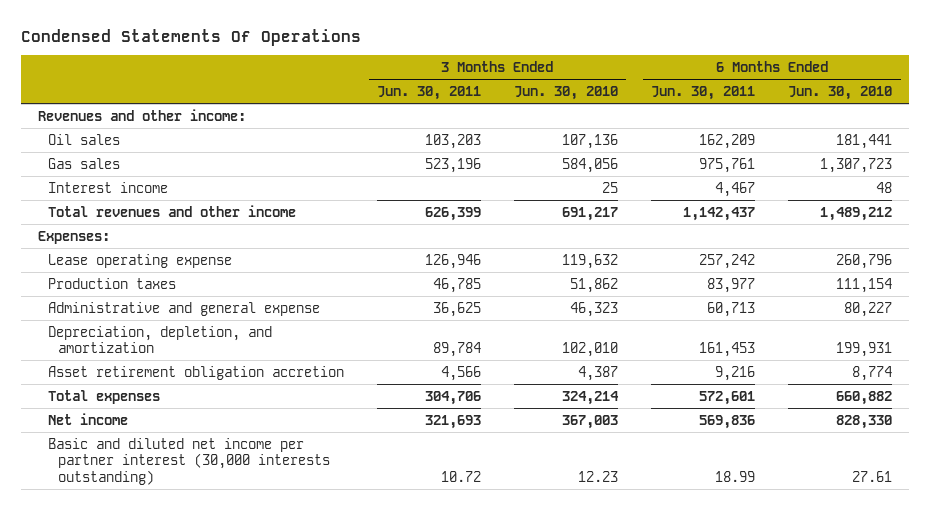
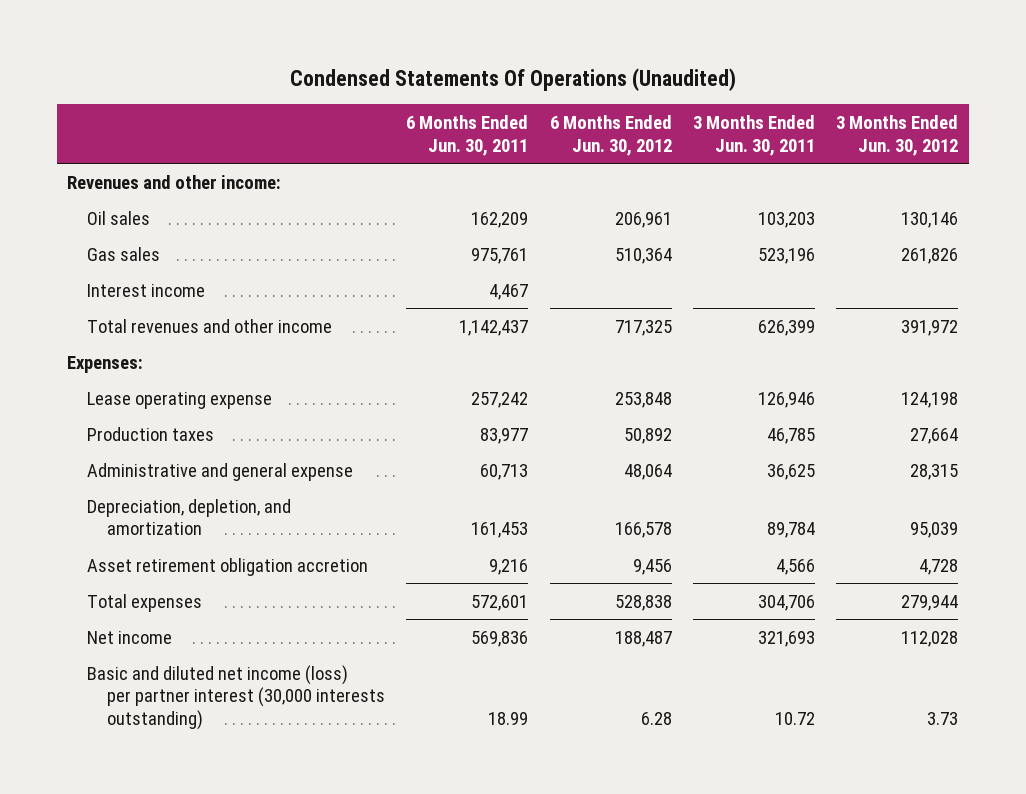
- Condensed Statements Of Operations
+ Condensed Statements Of Operations (Unaudited)
- | 3 Months Ended Jun. 30, 2011 | 3 Months Ended Jun. 30, 2010 | 6 Months Ended Jun. 30, 2011 | 6 Months Ended Jun. 30, 2010
+ | 6 Months Ended Jun. 30, 2011 | 6 Months Ended Jun. 30, 2012 | 3 Months Ended Jun. 30, 2011 | 3 Months Ended Jun. 30, 2012
- Basic and diluted net income per partner interest (30,000 interests outstanding) | 10.72 | 12.23 | 18.99 | 27.61
+ Basic and diluted net income (loss) per partner interest (30,000 interests outstanding) | 18.99 | 6.28 | 10.72 | 3.73

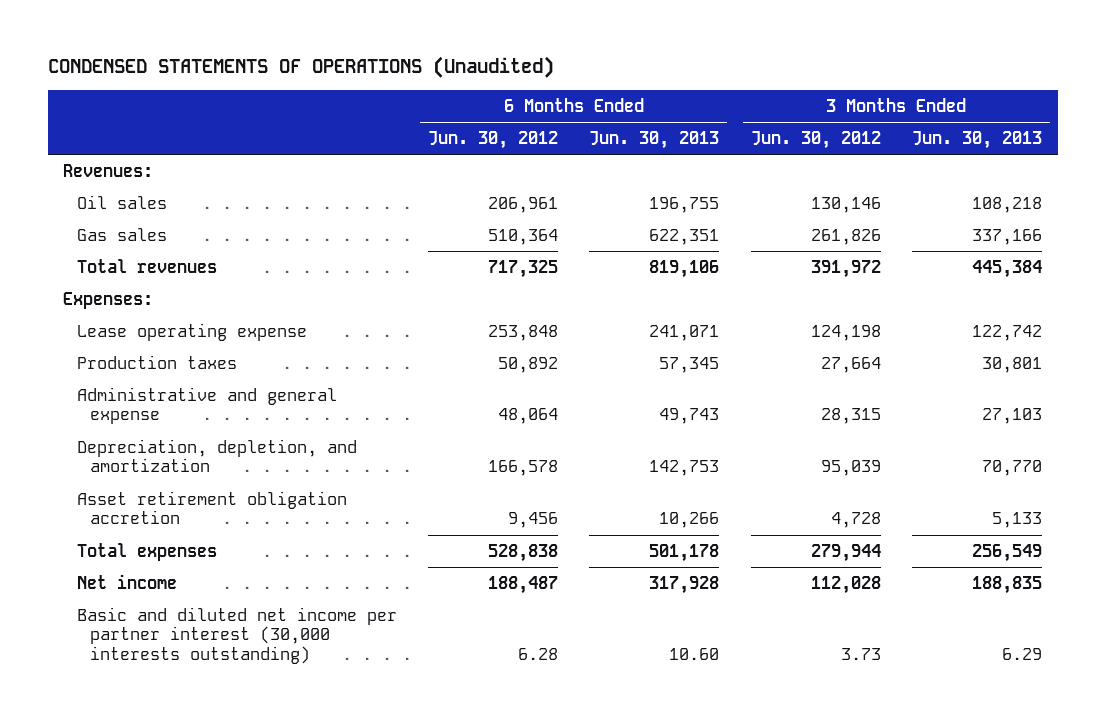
- Condensed Statements Of Operations (Unaudited)
+ CONDENSED STATEMENTS OF OPERATIONS (Unaudited)
- | 6 Months Ended Jun. 30, 2011 | 6 Months Ended Jun. 30, 2012 | 3 Months Ended Jun. 30, 2011 | 3 Months Ended Jun. 30, 2012
+ | 6 Months Ended Jun. 30, 2012 | 6 Months Ended Jun. 30, 2013 | 3 Months Ended Jun. 30, 2012 | 3 Months Ended Jun. 30, 2013
- Revenues and other income:
+ Revenues:
- Interest income | 4,467 | | |
- Total revenues and other income | 1,142,437 | 717,325 | 626,399 | 391,972
+ Total revenues | 717,325 | 819,106 | 391,972 | 445,384
- Basic and diluted net income (loss) per partner interest (30,000 interests outstanding) | 18.99 | 6.28 | 10.72 | 3.73
+ Basic and diluted net income per partner interest (30,000 interests outstanding) | 6.28 | 10.60 | 3.73 | 6.29

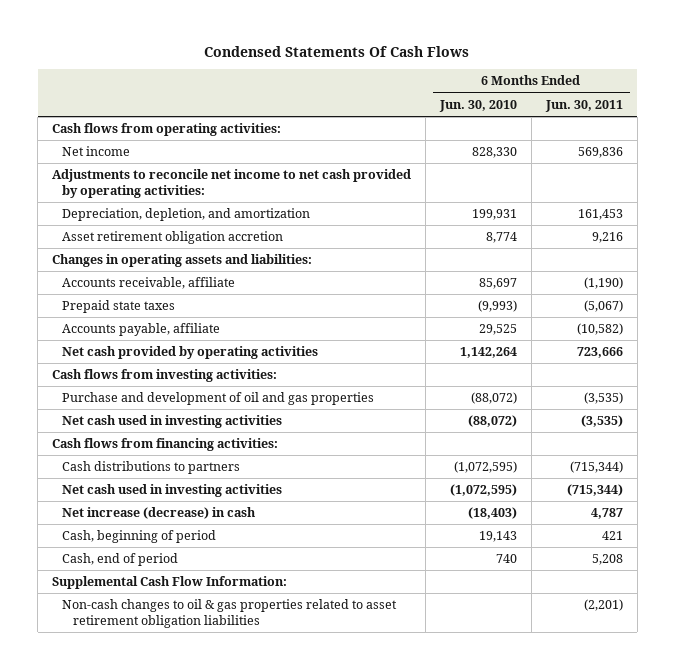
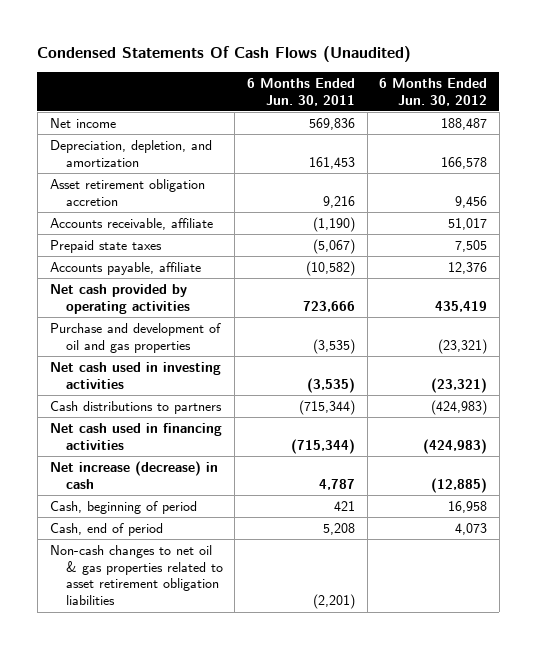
- Condensed Statements Of Cash Flows
+ Condensed Statements Of Cash Flows (Unaudited)
- | 6 Months Ended Jun. 30, 2010 | 6 Months Ended Jun. 30, 2011
+ | 6 Months Ended Jun. 30, 2011 | 6 Months Ended Jun. 30, 2012
- Cash flows from operating activities:
- Adjustments to reconcile net income to net cash provided by operating activities:
- Changes in operating assets and liabilities:
- Cash flows from investing activities:
- Cash flows from financing activities:
- Net cash used in investing activities | (1,072,595) | (715,344)
+ Net cash used in financing activities | (715,344) | (424,983)
- Supplemental Cash Flow Information:
- Non-cash changes to oil & gas properties related to asset retirement obligation liabilities | | (2,201)
+ Non-cash changes to net oil & gas properties related to asset retirement obligation liabilities | (2,201) |

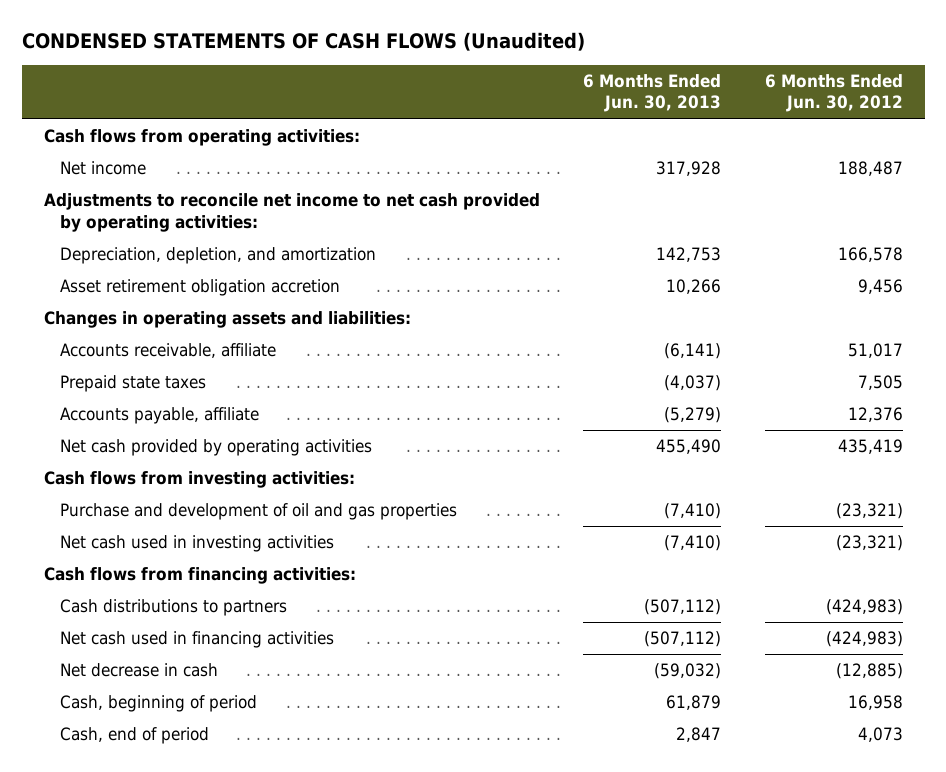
- Condensed Statements Of Cash Flows (Unaudited)
+ CONDENSED STATEMENTS OF CASH FLOWS (Unaudited)
- | 6 Months Ended Jun. 30, 2011 | 6 Months Ended Jun. 30, 2012
+ | 6 Months Ended Jun. 30, 2013 | 6 Months Ended Jun. 30, 2012
+ Cash flows from operating activities:
+ Adjustments to reconcile net income to net cash provided by operating activities:
+ Changes in operating assets and liabilities:
+ Cash flows from investing activities:
+ Cash flows from financing activities:
- Net increase (decrease) in cash | 4,787 | (12,885)
+ Net decrease in cash | (59,032) | (12,885)
- Non-cash changes to net oil & gas properties related to asset retirement obligation liabilities | (2,201) |

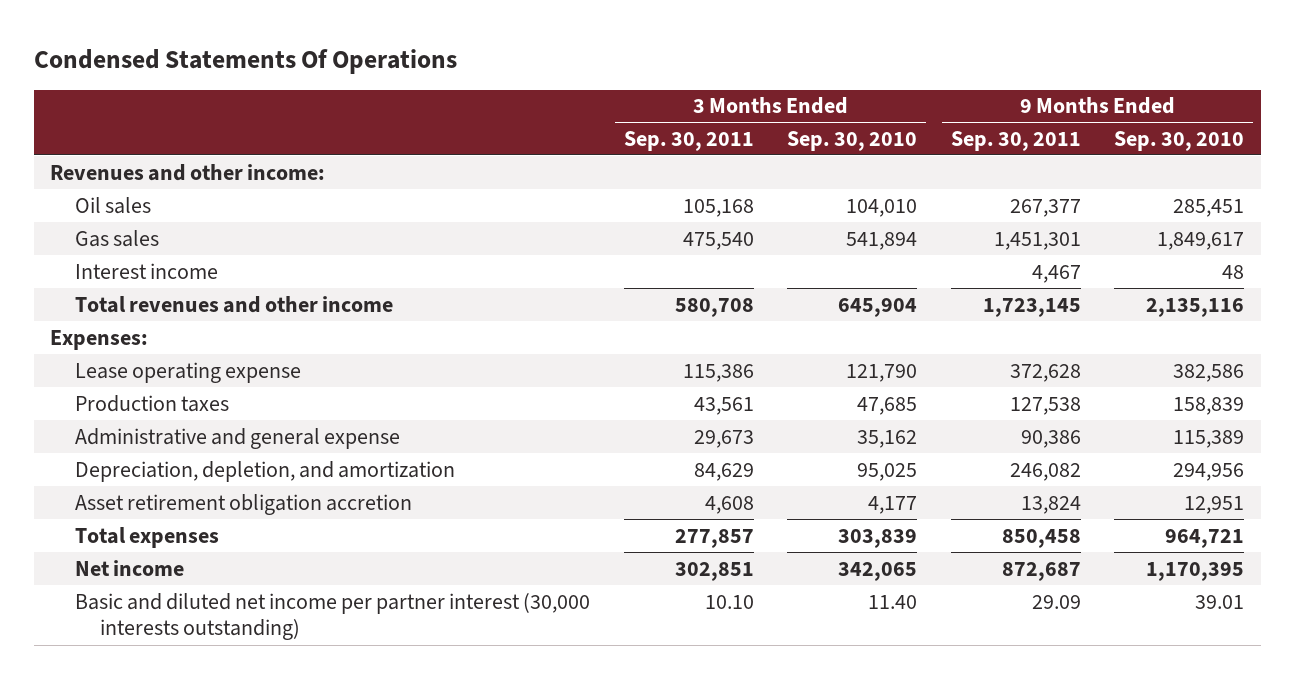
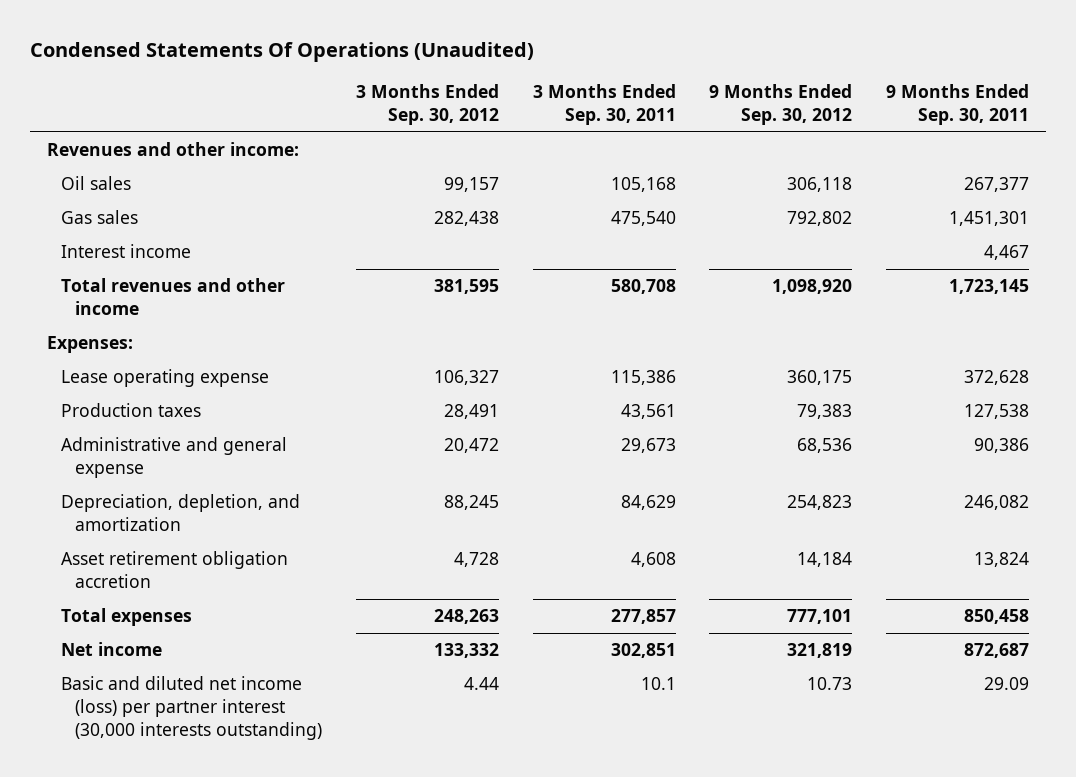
- Condensed Statements Of Operations
+ Condensed Statements Of Operations (Unaudited)
- | 3 Months Ended Sep. 30, 2011 | 3 Months Ended Sep. 30, 2010 | 9 Months Ended Sep. 30, 2011 | 9 Months Ended Sep. 30, 2010
+ | 3 Months Ended Sep. 30, 2012 | 3 Months Ended Sep. 30, 2011 | 9 Months Ended Sep. 30, 2012 | 9 Months Ended Sep. 30, 2011
- Basic and diluted net income per partner interest (30,000 interests outstanding) | 10.10 | 11.40 | 29.09 | 39.01
+ Basic and diluted net income (loss) per partner interest (30,000 interests outstanding) | 4.44 | 10.1 | 10.73 | 29.09

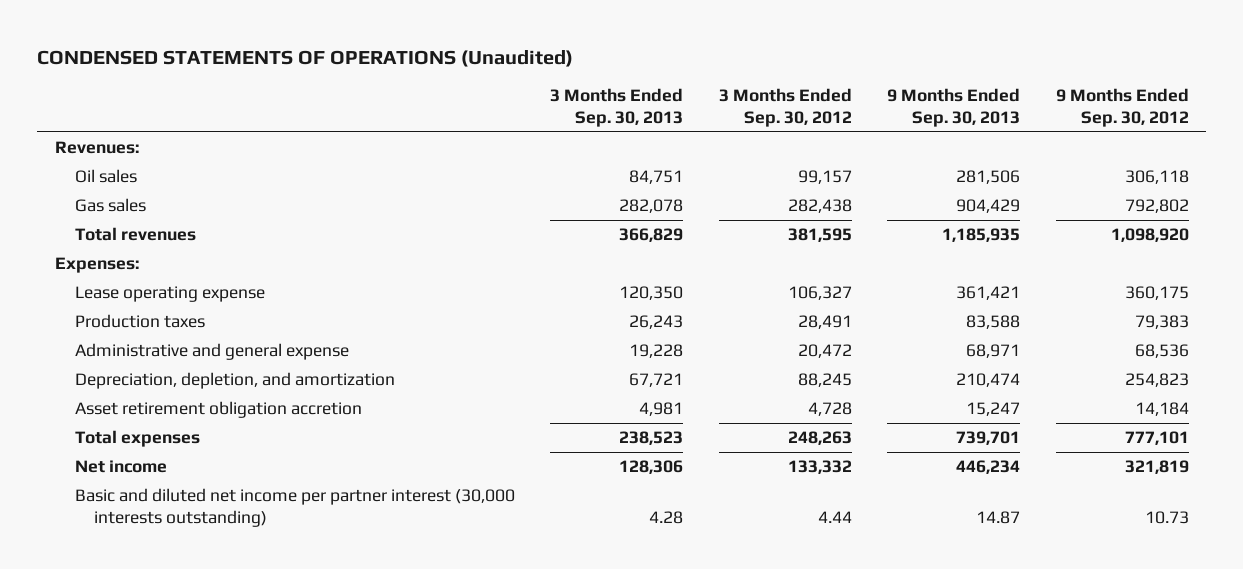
- Condensed Statements Of Operations (Unaudited)
+ CONDENSED STATEMENTS OF OPERATIONS (Unaudited)
- | 3 Months Ended Sep. 30, 2012 | 3 Months Ended Sep. 30, 2011 | 9 Months Ended Sep. 30, 2012 | 9 Months Ended Sep. 30, 2011
+ | 3 Months Ended Sep. 30, 2013 | 3 Months Ended Sep. 30, 2012 | 9 Months Ended Sep. 30, 2013 | 9 Months Ended Sep. 30, 2012
- Revenues and other income:
+ Revenues:
- Interest income | | | | 4,467
- Total revenues and other income | 381,595 | 580,708 | 1,098,920 | 1,723,145
+ Total revenues | 366,829 | 381,595 | 1,185,935 | 1,098,920
- Basic and diluted net income (loss) per partner interest (30,000 interests outstanding) | 4.44 | 10.1 | 10.73 | 29.09
+ Basic and diluted net income per partner interest (30,000 interests outstanding) | 4.28 | 4.44 | 14.87 | 10.73

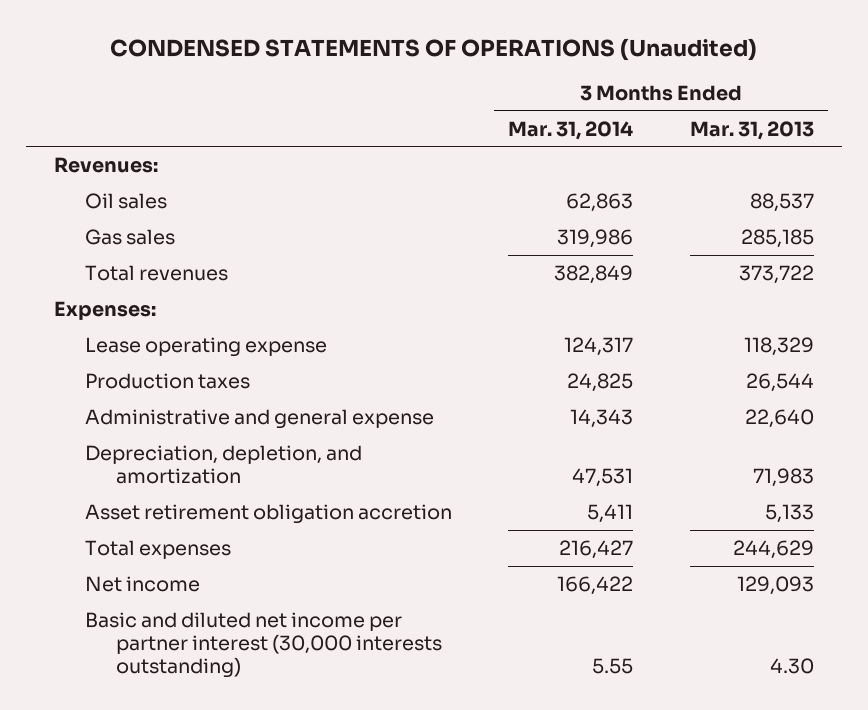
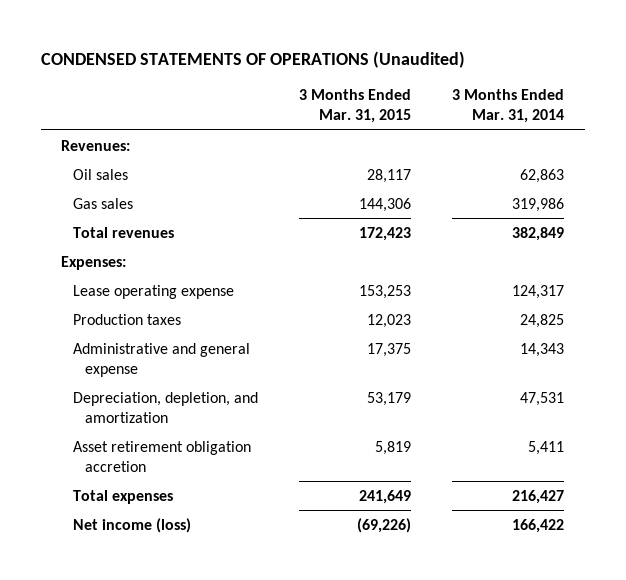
- | 3 Months Ended Mar. 31, 2014 | 3 Months Ended Mar. 31, 2013
+ | 3 Months Ended Mar. 31, 2015 | 3 Months Ended Mar. 31, 2014
- Net income | 166,422 | 129,093
- Basic and diluted net income per partner interest (30,000 interests outstanding) | 5.55 | 4.30
+ Net income (loss) | (69,226) | 166,422

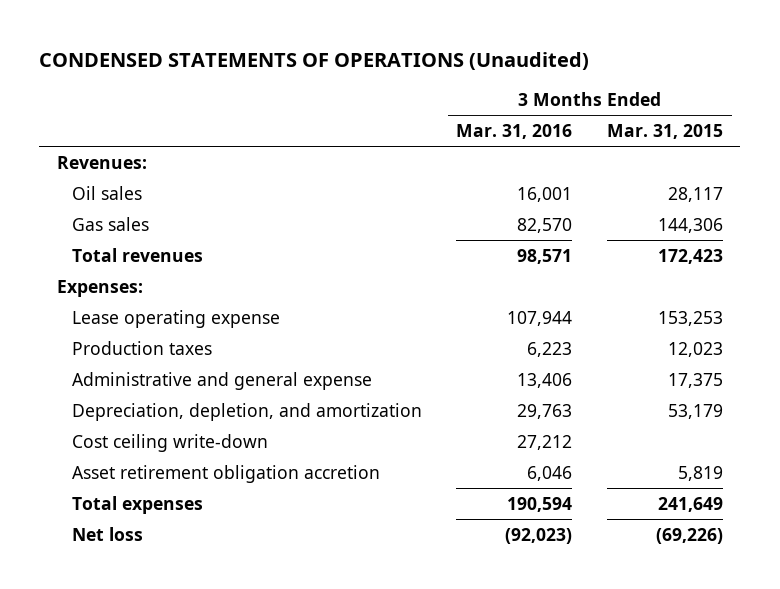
- | 3 Months Ended Mar. 31, 2015 | 3 Months Ended Mar. 31, 2014
+ | 3 Months Ended Mar. 31, 2016 | 3 Months Ended Mar. 31, 2015
+ Cost ceiling write-down | 27,212 |
- Net income (loss) | (69,226) | 166,422
+ Net loss | (92,023) | (69,226)

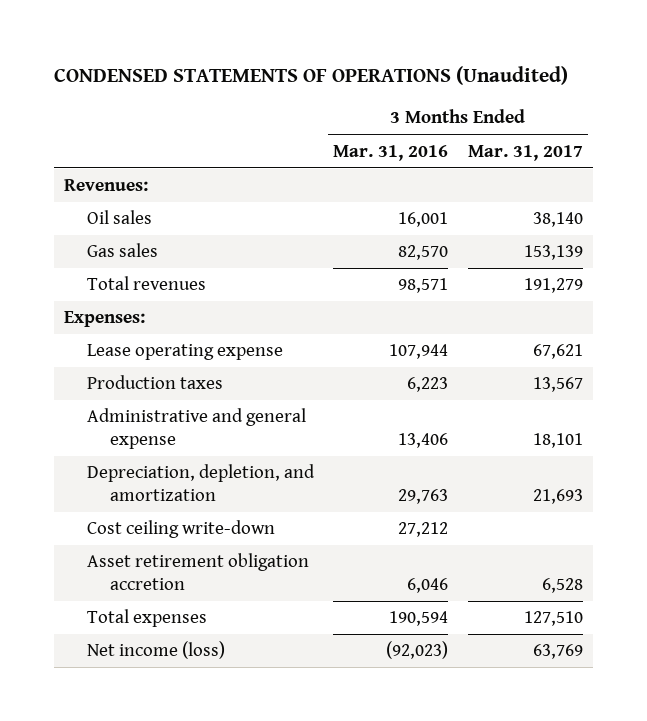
- | 3 Months Ended Mar. 31, 2016 | 3 Months Ended Mar. 31, 2015
+ | 3 Months Ended Mar. 31, 2016 | 3 Months Ended Mar. 31, 2017
- Net loss | (92,023) | (69,226)
+ Net income (loss) | (92,023) | 63,769

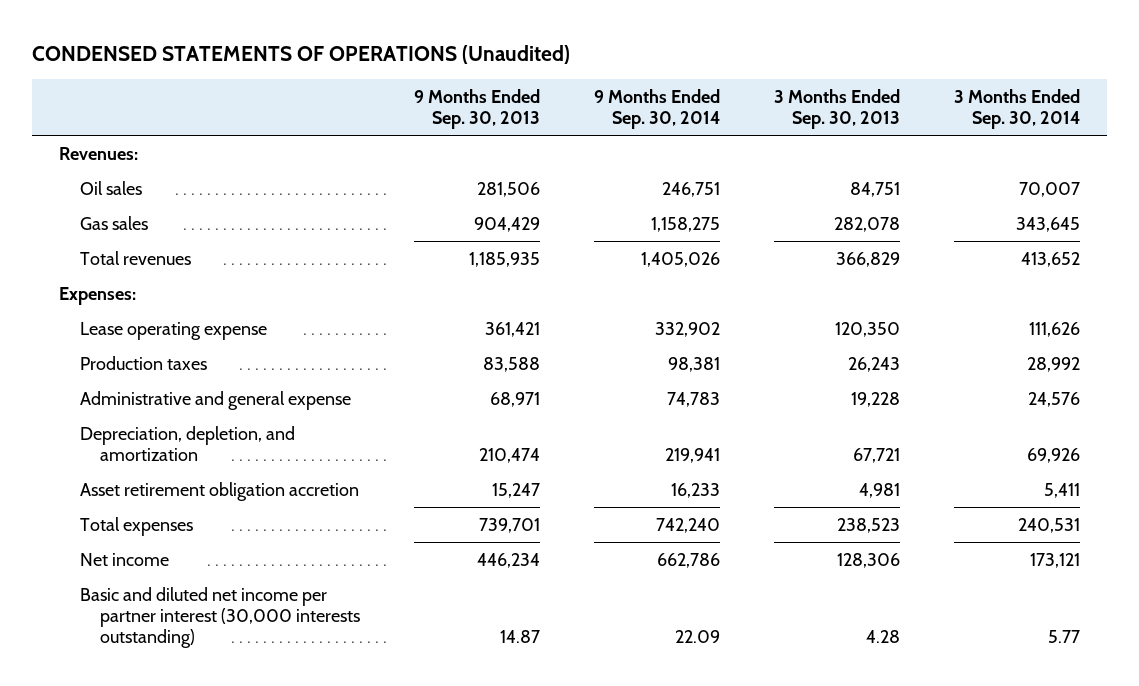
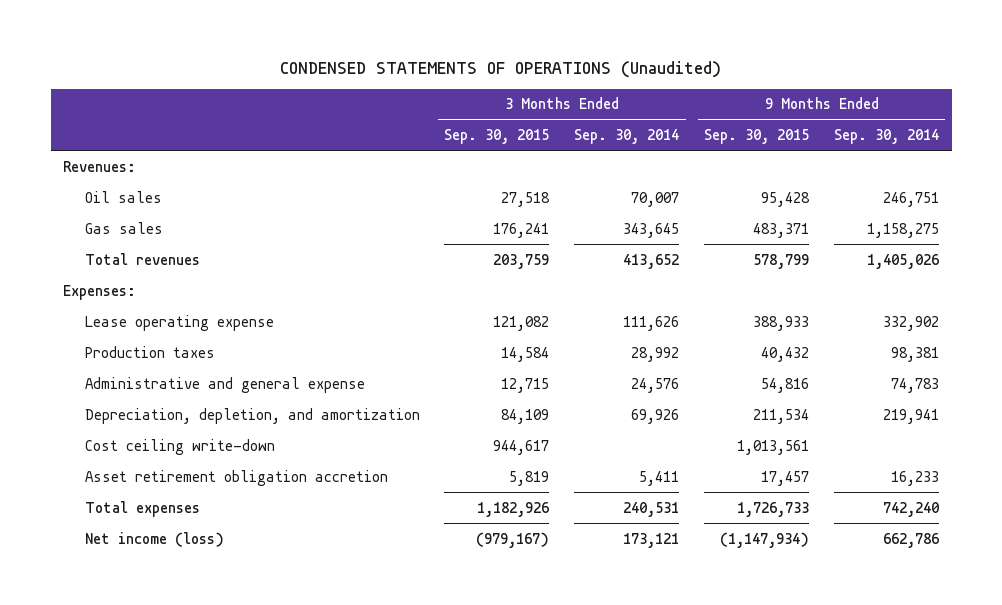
- | 9 Months Ended Sep. 30, 2013 | 9 Months Ended Sep. 30, 2014 | 3 Months Ended Sep. 30, 2013 | 3 Months Ended Sep. 30, 2014
+ | 3 Months Ended Sep. 30, 2015 | 3 Months Ended Sep. 30, 2014 | 9 Months Ended Sep. 30, 2015 | 9 Months Ended Sep. 30, 2014
+ Cost ceiling write-down | 944,617 | | 1,013,561 |
- Net income | 446,234 | 662,786 | 128,306 | 173,121
- Basic and diluted net income per partner interest (30,000 interests outstanding) | 14.87 | 22.09 | 4.28 | 5.77
+ Net income (loss) | (979,167) | 173,121 | (1,147,934) | 662,786

